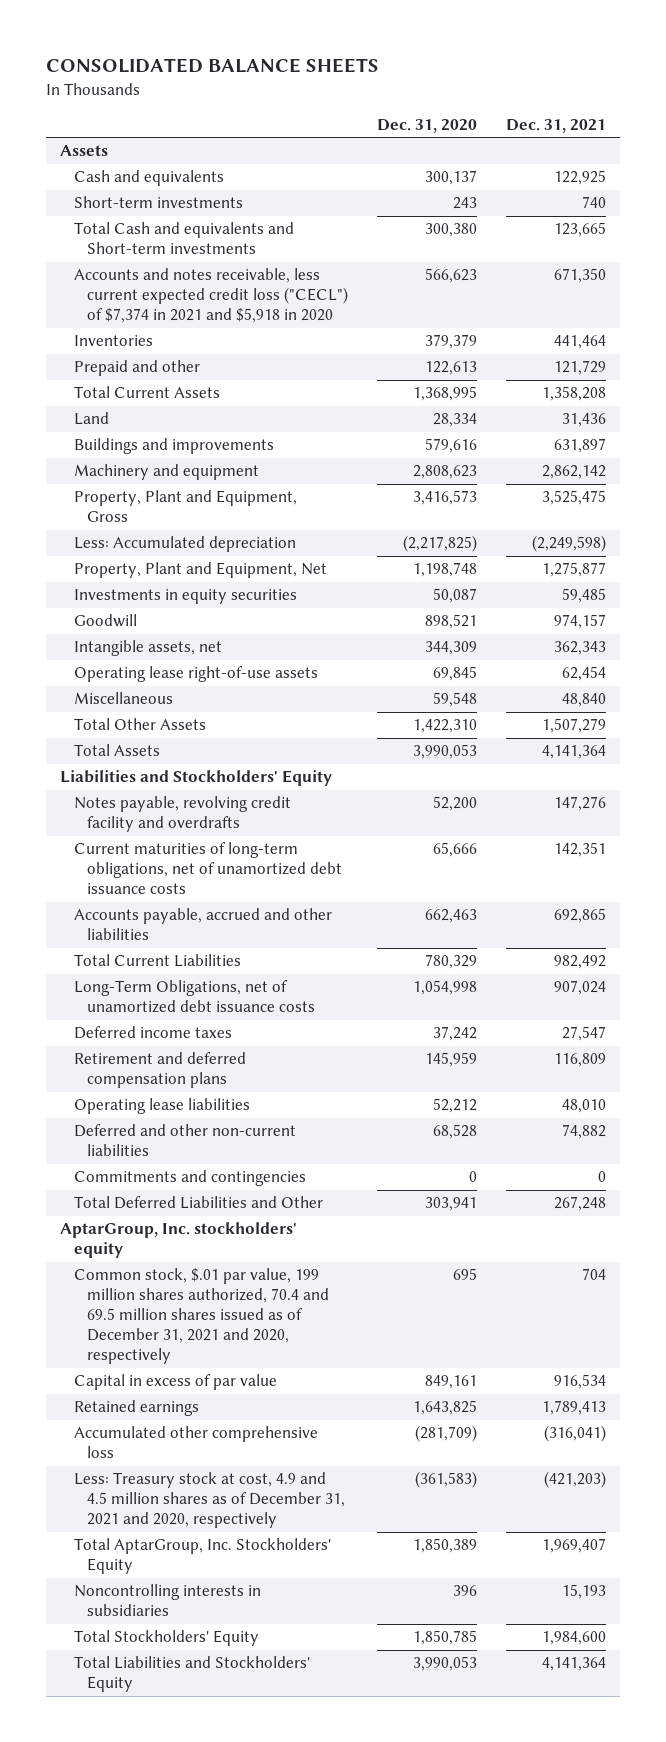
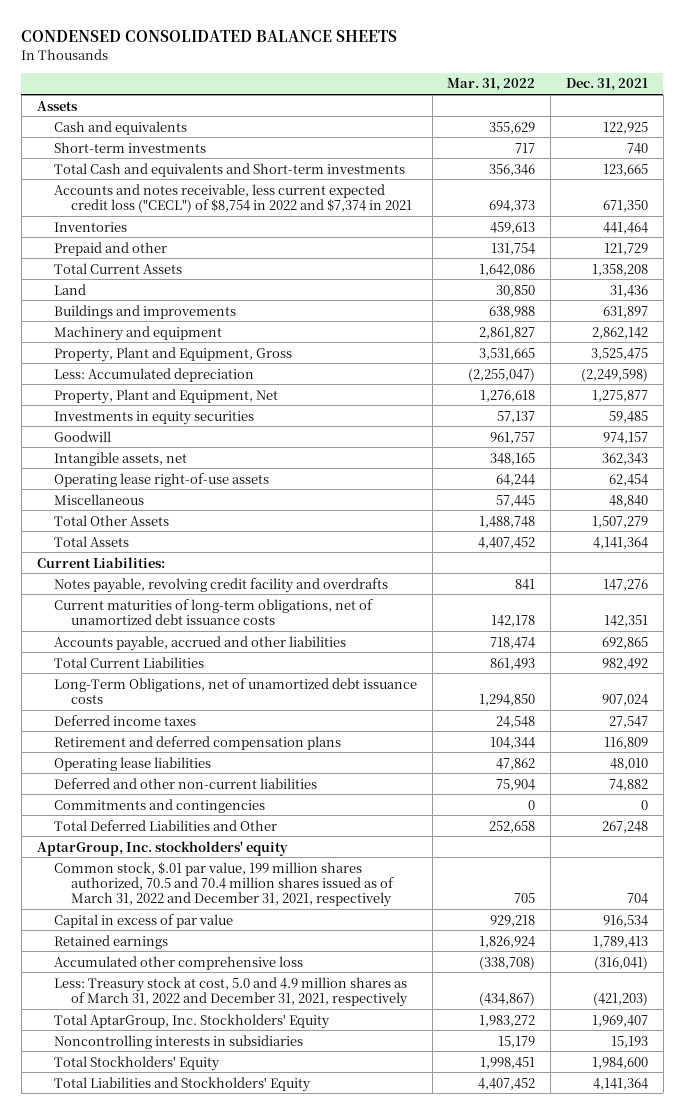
- CONSOLIDATED BALANCE SHEETS
+ CONDENSED CONSOLIDATED BALANCE SHEETS
- | Dec. 31, 2020 | Dec. 31, 2021
+ | Mar. 31, 2022 | Dec. 31, 2021
- Accounts and notes receivable, less current expected credit loss ("CECL") of $7,374 in 2021 and $5,918 in 2020 | 566,623 | 671,350
+ Accounts and notes receivable, less current expected credit loss ("CECL") of $8,754 in 2022 and $7,374 in 2021 | 694,373 | 671,350
- Liabilities and Stockholders' Equity
+ Current Liabilities:
- Common stock, $.01 par value, 199 million shares authorized, 70.4 and 69.5 million shares issued as of December 31, 2021 and 2020, respectively | 695 | 704
+ Common stock, $.01 par value, 199 million shares authorized, 70.5 and 70.4 million shares issued as of March 31, 2022 and December 31, 2021, respectively | 705 | 704
- Less: Treasury stock at cost, 4.9 and 4.5 million shares as of December 31, 2021 and 2020, respectively | (361,583) | (421,203)
+ Less: Treasury stock at cost, 5.0 and 4.9 million shares as of March 31, 2022 and December 31, 2021, respectively | (434,867) | (421,203)

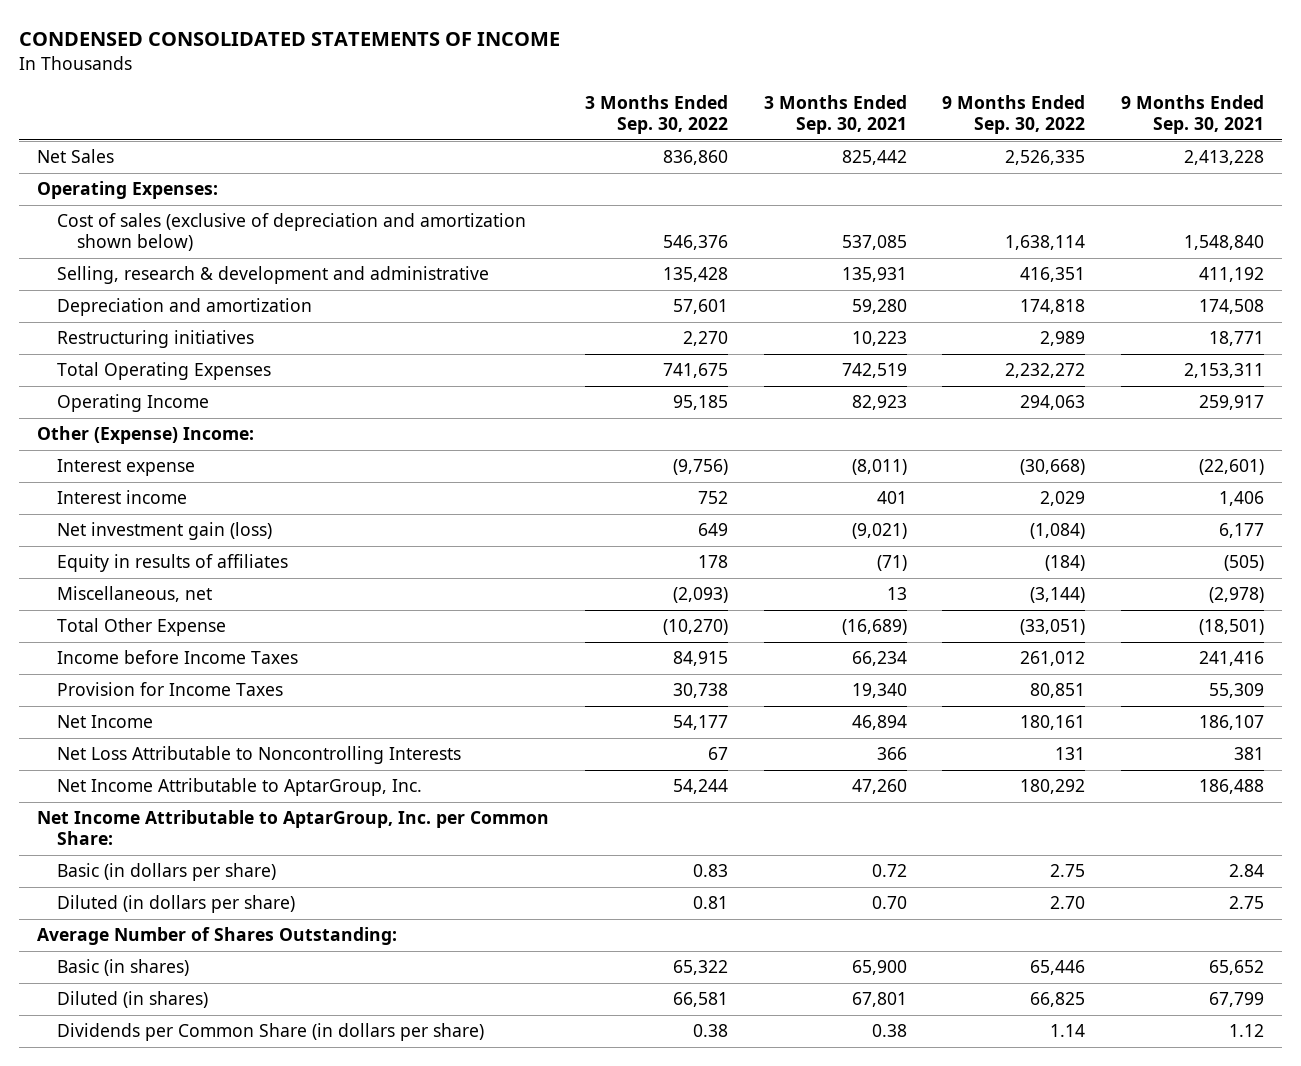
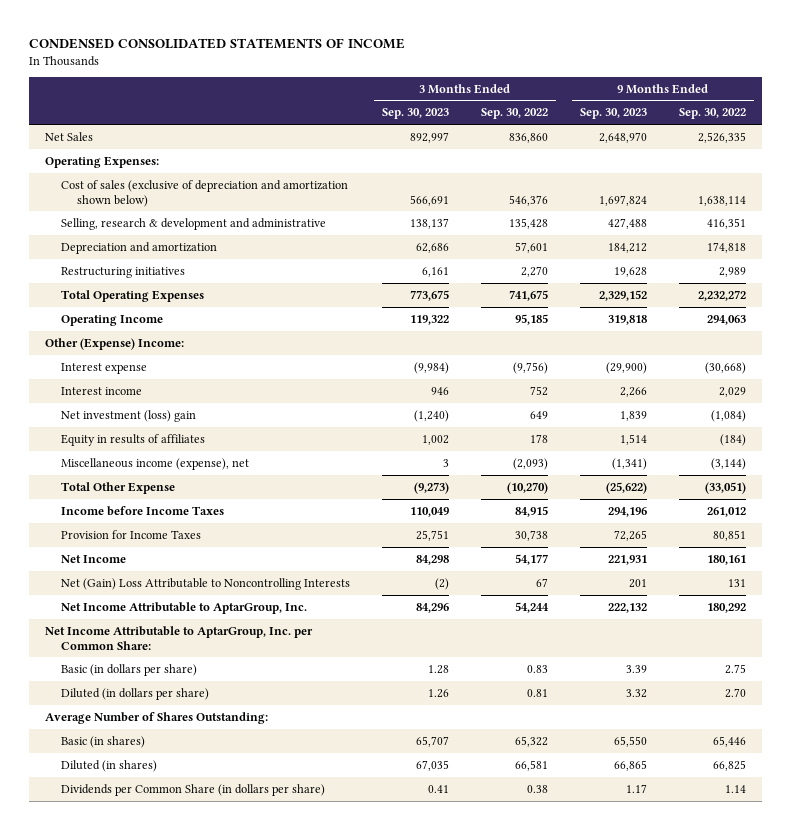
- | 3 Months Ended Sep. 30, 2022 | 3 Months Ended Sep. 30, 2021 | 9 Months Ended Sep. 30, 2022 | 9 Months Ended Sep. 30, 2021
+ | 3 Months Ended Sep. 30, 2023 | 3 Months Ended Sep. 30, 2022 | 9 Months Ended Sep. 30, 2023 | 9 Months Ended Sep. 30, 2022
- Net investment gain (loss) | 649 | (9,021) | (1,084) | 6,177
+ Net investment (loss) gain | (1,240) | 649 | 1,839 | (1,084)
- Miscellaneous, net | (2,093) | 13 | (3,144) | (2,978)
+ Miscellaneous income (expense), net | 3 | (2,093) | (1,341) | (3,144)
- Net Loss Attributable to Noncontrolling Interests | 67 | 366 | 131 | 381
+ Net (Gain) Loss Attributable to Noncontrolling Interests | (2) | 67 | 201 | 131

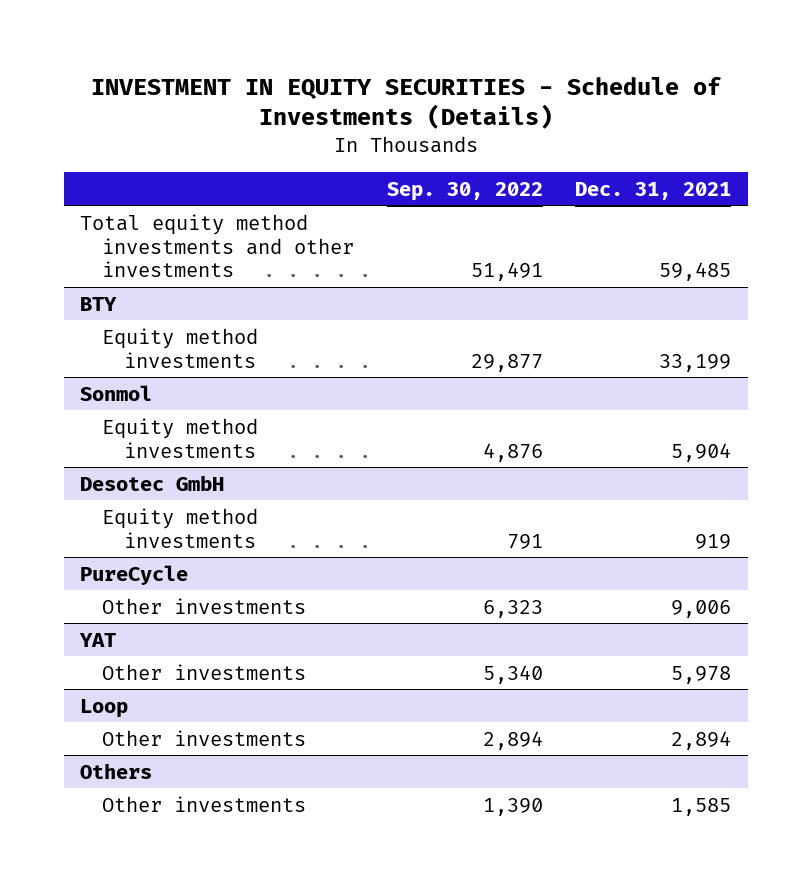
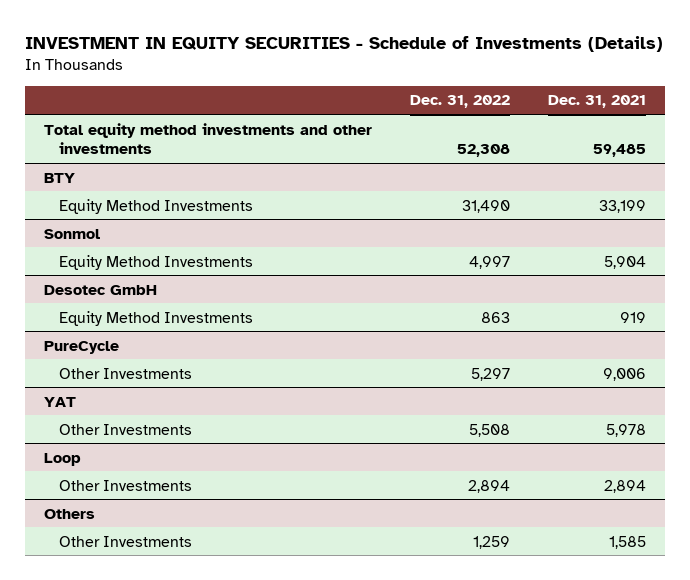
- | Sep. 30, 2022 | Dec. 31, 2021
+ | Dec. 31, 2022 | Dec. 31, 2021
@ BTY
- Equity method investments | 29,877 | 33,199
+ Equity Method Investments | 31,490 | 33,199
@ Sonmol
- Equity method investments | 4,876 | 5,904
+ Equity Method Investments | 4,997 | 5,904
@ Desotec GmbH
- Equity method investments | 791 | 919
+ Equity Method Investments | 863 | 919
@ PureCycle
- Other investments | 6,323 | 9,006
+ Other Investments | 5,297 | 9,006
@ YAT
- Other investments | 5,340 | 5,978
+ Other Investments | 5,508 | 5,978
@ Loop
- Other investments | 2,894 | 2,894
+ Other Investments | 2,894 | 2,894
@ Others
- Other investments | 1,390 | 1,585
+ Other Investments | 1,259 | 1,585

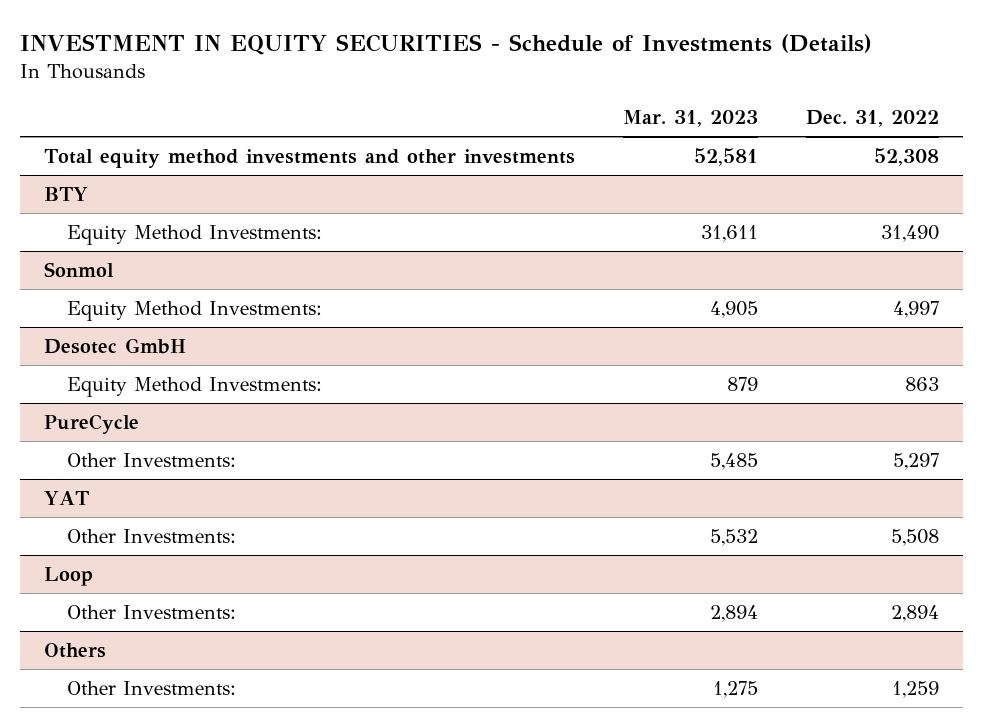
- | Dec. 31, 2022 | Dec. 31, 2021
+ | Mar. 31, 2023 | Dec. 31, 2022
@ BTY
- Equity Method Investments | 31,490 | 33,199
+ Equity Method Investments: | 31,611 | 31,490
@ Sonmol
- Equity Method Investments | 4,997 | 5,904
+ Equity Method Investments: | 4,905 | 4,997
@ Desotec GmbH
- Equity Method Investments | 863 | 919
+ Equity Method Investments: | 879 | 863
@ PureCycle
- Other Investments | 5,297 | 9,006
+ Other Investments: | 5,485 | 5,297
@ YAT
- Other Investments | 5,508 | 5,978
+ Other Investments: | 5,532 | 5,508
@ Loop
- Other Investments | 2,894 | 2,894
+ Other Investments: | 2,894 | 2,894
@ Others
- Other Investments | 1,259 | 1,585
+ Other Investments: | 1,275 | 1,259

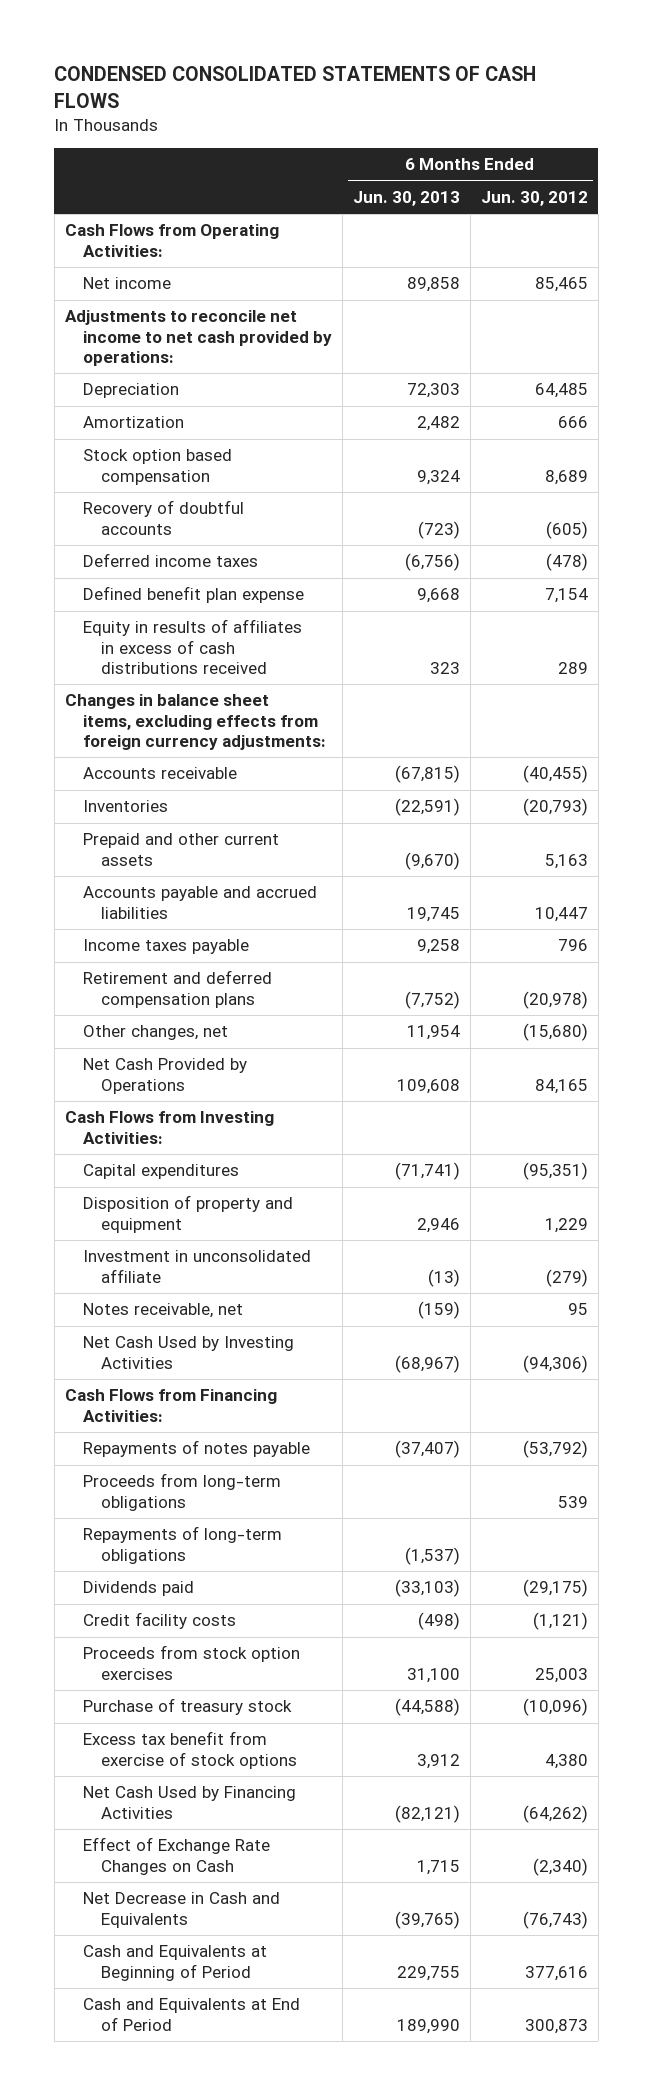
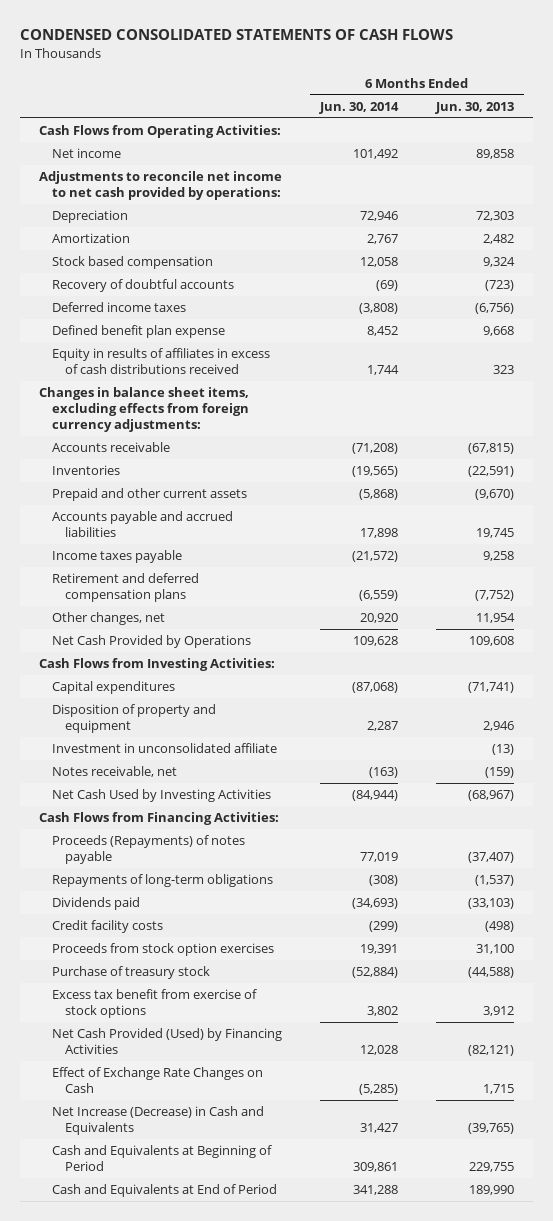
- | 6 Months Ended Jun. 30, 2013 | 6 Months Ended Jun. 30, 2012
+ | 6 Months Ended Jun. 30, 2014 | 6 Months Ended Jun. 30, 2013
- Stock option based compensation | 9,324 | 8,689
+ Stock based compensation | 12,058 | 9,324
- Repayments of notes payable | (37,407) | (53,792)
- Proceeds from long-term obligations | | 539
+ Proceeds (Repayments) of notes payable | 77,019 | (37,407)
- Net Cash Used by Financing Activities | (82,121) | (64,262)
+ Net Cash Provided (Used) by Financing Activities | 12,028 | (82,121)
- Net Decrease in Cash and Equivalents | (39,765) | (76,743)
+ Net Increase (Decrease) in Cash and Equivalents | 31,427 | (39,765)

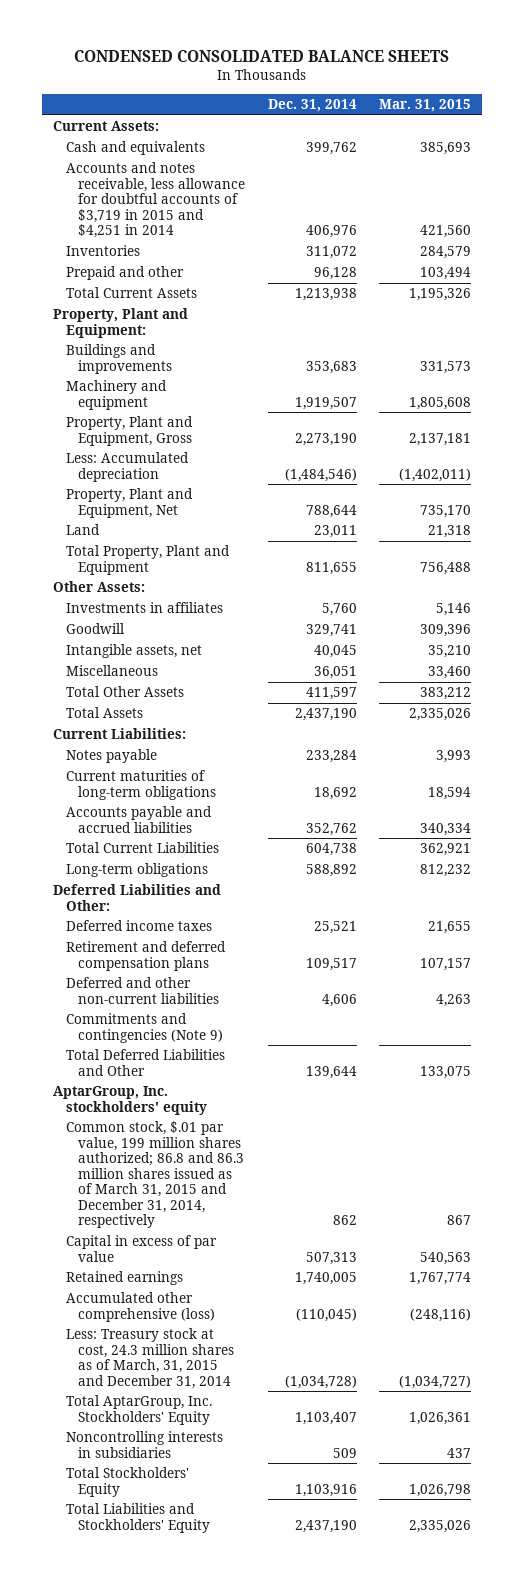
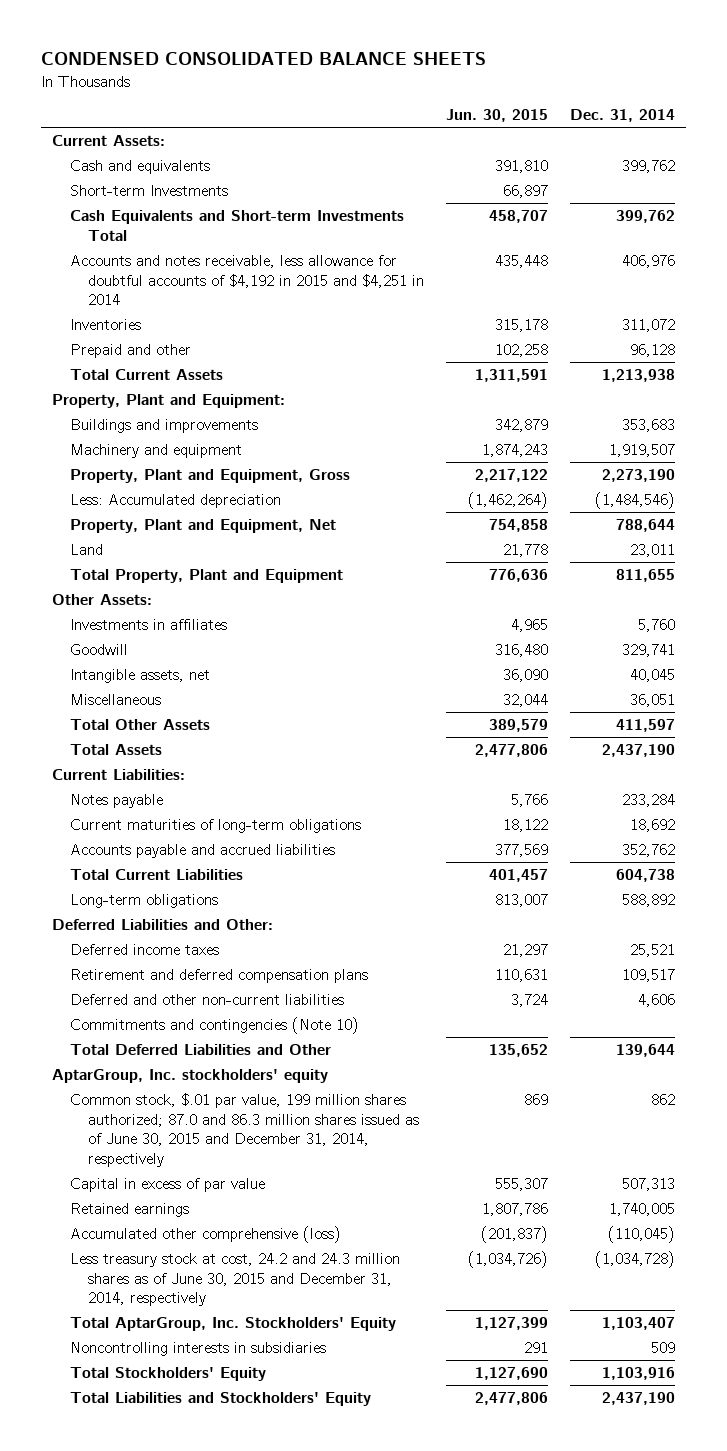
- | Dec. 31, 2014 | Mar. 31, 2015
+ | Jun. 30, 2015 | Dec. 31, 2014
- Accounts and notes receivable, less allowance for doubtful accounts of $3,719 in 2015 and $4,251 in 2014 | 406,976 | 421,560
+ Short-term Investments | 66,897 |
+ Cash Equivalents and Short-term Investments Total | 458,707 | 399,762
+ Accounts and notes receivable, less allowance for doubtful accounts of $4,192 in 2015 and $4,251 in 2014 | 435,448 | 406,976
- Commitments and contingencies (Note 9)
+ Commitments and contingencies (Note 10)
- Common stock, $.01 par value, 199 million shares authorized; 86.8 and 86.3 million shares issued as of March 31, 2015 and December 31, 2014, respectively | 862 | 867
+ Common stock, $.01 par value, 199 million shares authorized; 87.0 and 86.3 million shares issued as of June 30, 2015 and December 31, 2014, respectively | 869 | 862
- Less: Treasury stock at cost, 24.3 million shares as of March, 31, 2015 and December 31, 2014 | (1,034,728) | (1,034,727)
+ Less treasury stock at cost, 24.2 and 24.3 million shares as of June 30, 2015 and December 31, 2014, respectively | (1,034,726) | (1,034,728)

